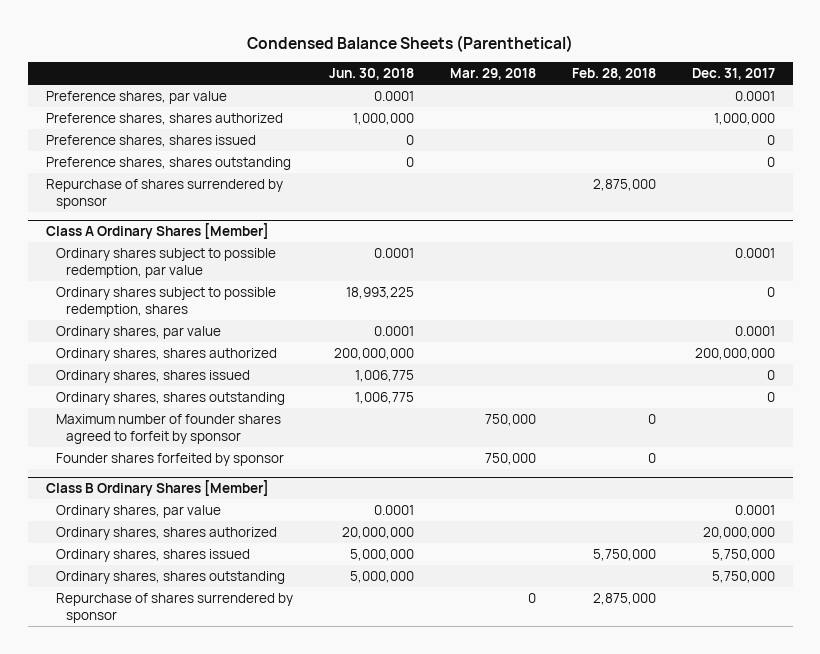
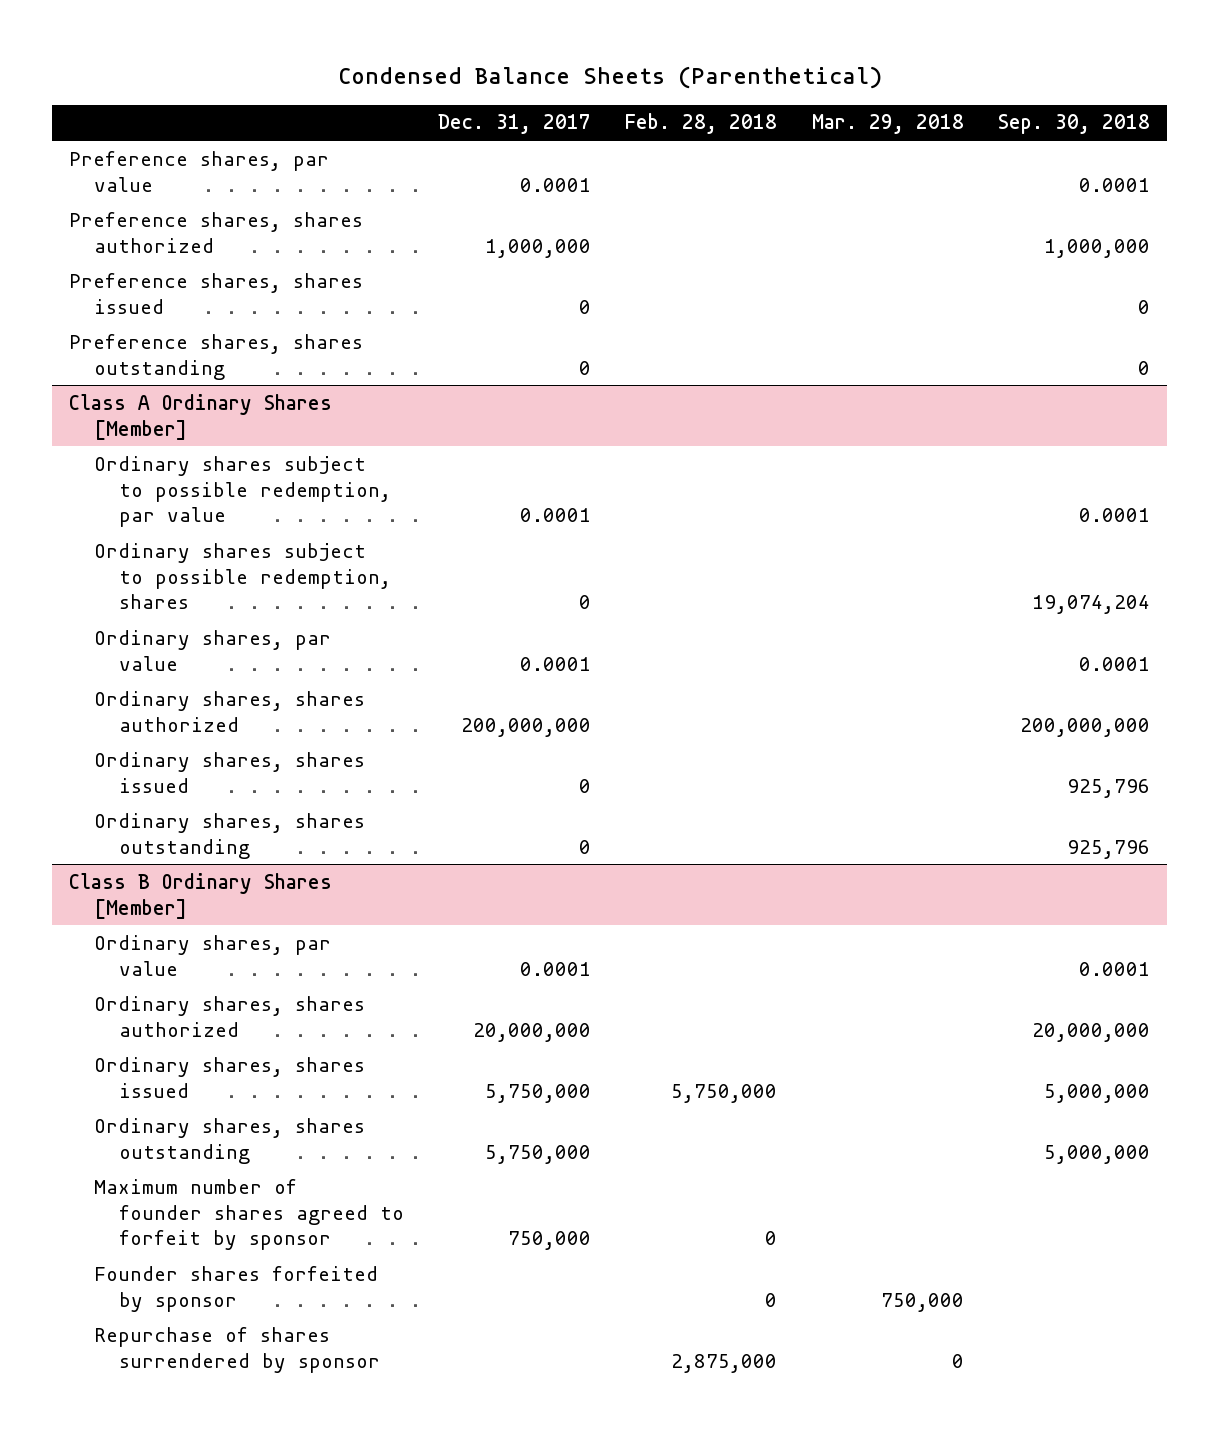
- | Jun. 30, 2018 | Mar. 29, 2018 | Feb. 28, 2018 | Dec. 31, 2017
+ | Dec. 31, 2017 | Feb. 28, 2018 | Mar. 29, 2018 | Sep. 30, 2018
- Repurchase of shares surrendered by sponsor | | | 2,875,000 |
@ Class A Ordinary Shares [Member]
- Maximum number of founder shares agreed to forfeit by sponsor | | 750,000 | 0 |
- Founder shares forfeited by sponsor | | 750,000 | 0 |
@ Class B Ordinary Shares [Member]
+ Maximum number of founder shares agreed to forfeit by sponsor | 750,000 | 0 | |
+ Founder shares forfeited by sponsor | | 0 | 750,000 |

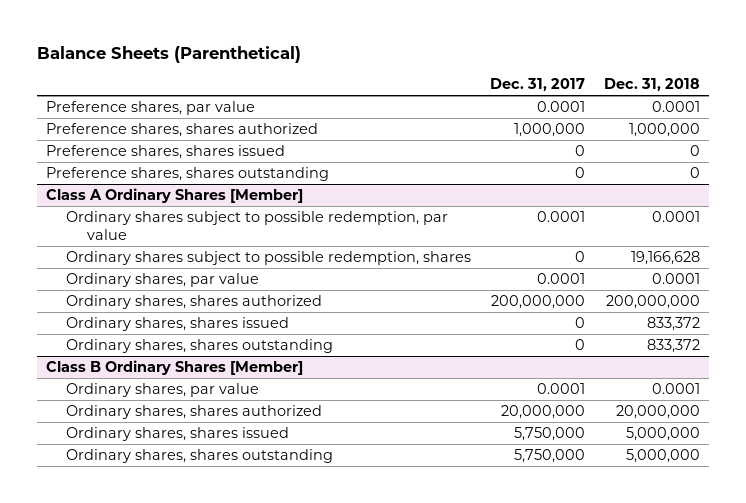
- Condensed Balance Sheets (Parenthetical)
+ Balance Sheets (Parenthetical)
- | Dec. 31, 2017 | Feb. 28, 2018 | Mar. 29, 2018 | Sep. 30, 2018
+ | Dec. 31, 2017 | Dec. 31, 2018
@ Class B Ordinary Shares [Member]
- Maximum number of founder shares agreed to forfeit by sponsor | 750,000 | 0 | |
- Founder shares forfeited by sponsor | | 0 | 750,000 |
- Repurchase of shares surrendered by sponsor | | 2,875,000 | 0 |

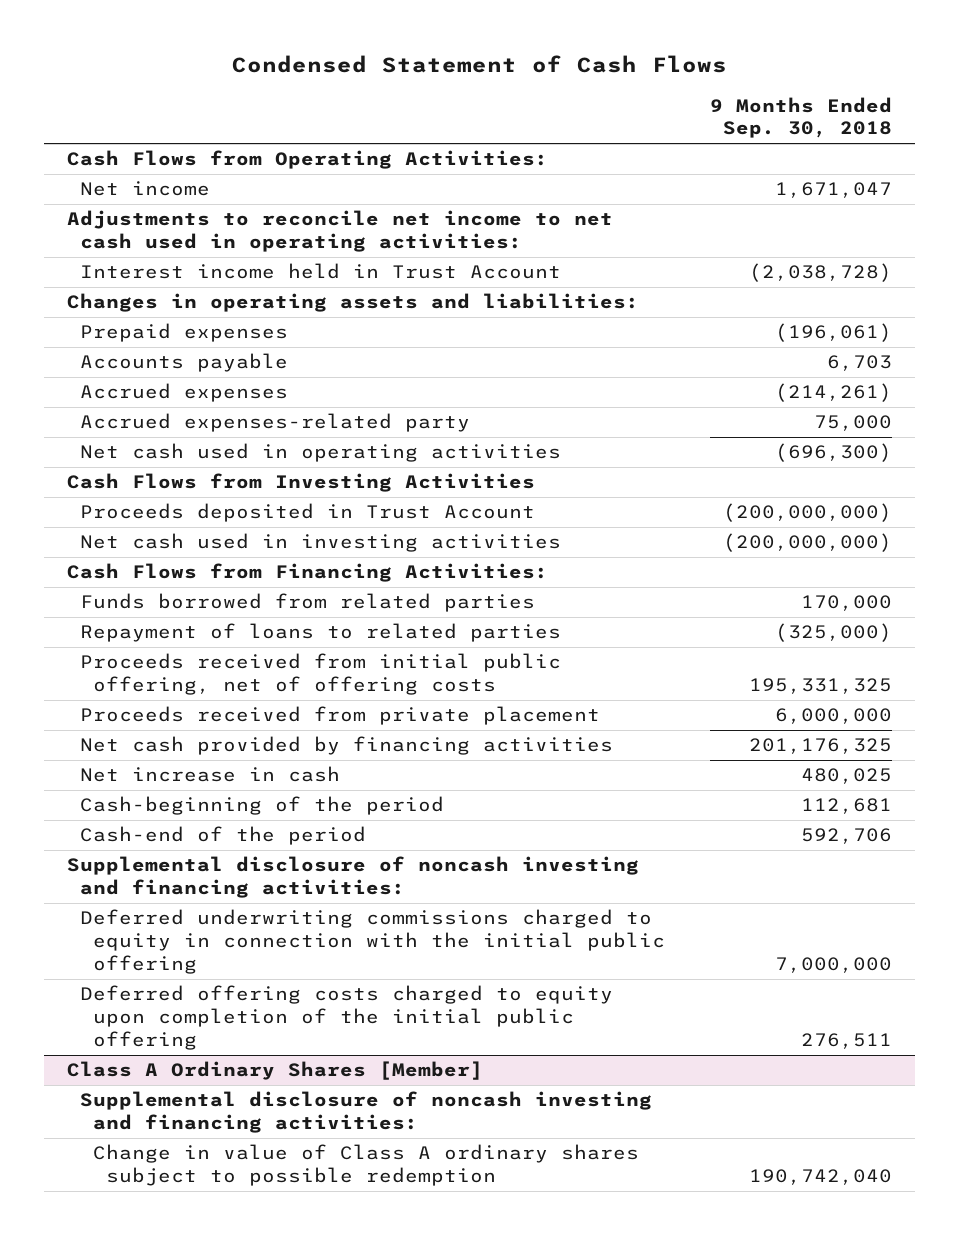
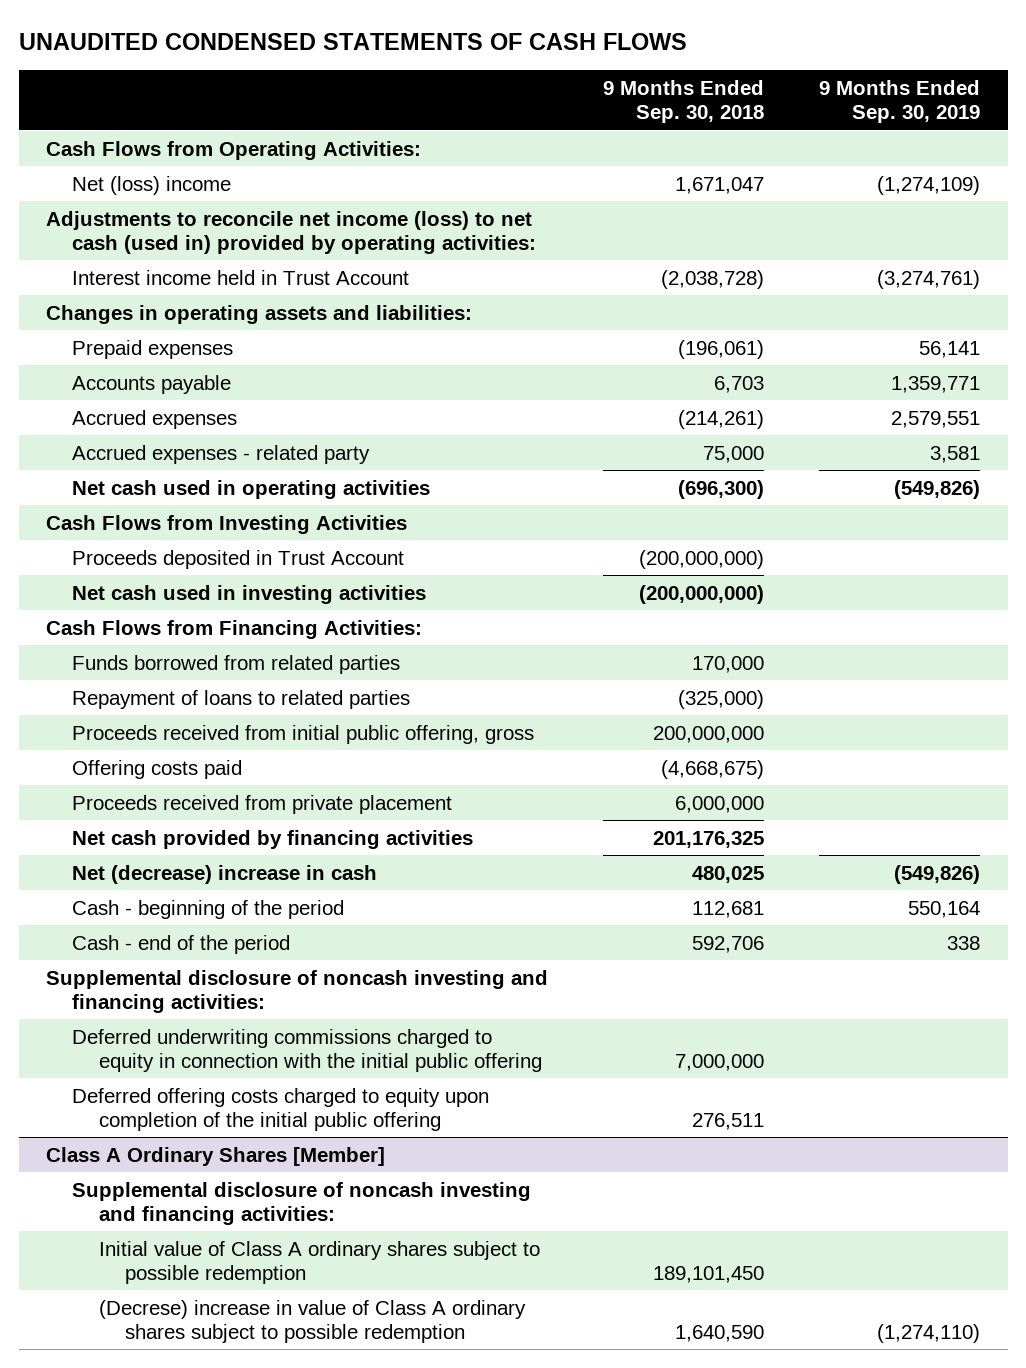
- Condensed Statement of Cash Flows
+ UNAUDITED CONDENSED STATEMENTS OF CASH FLOWS
- | 9 Months Ended Sep. 30, 2018
+ | 9 Months Ended Sep. 30, 2018 | 9 Months Ended Sep. 30, 2019
- Net income | 1,671,047
- Adjustments to reconcile net income to net cash used in operating activities:
+ Net (loss) income | 1,671,047 | (1,274,109)
+ Adjustments to reconcile net income (loss) to net cash (used in) provided by operating activities:
- Accrued expenses-related party | 75,000
+ Accrued expenses - related party | 75,000 | 3,581
- Proceeds received from initial public offering, net of offering costs | 195,331,325
+ Proceeds received from initial public offering, gross | 200,000,000 |
+ Offering costs paid | (4,668,675) |
- Net increase in cash | 480,025
- Cash-beginning of the period | 112,681
- Cash-end of the period | 592,706
+ Net (decrease) increase in cash | 480,025 | (549,826)
+ Cash - beginning of the period | 112,681 | 550,164
+ Cash - end of the period | 592,706 | 338
@ Class A Ordinary Shares [Member]
- Change in value of Class A ordinary shares subject to possible redemption | 190,742,040
+ Initial value of Class A ordinary shares subject to possible redemption | 189,101,450 |
+ (Decrese) increase in value of Class A ordinary shares subject to possible redemption | 1,640,590 | (1,274,110)

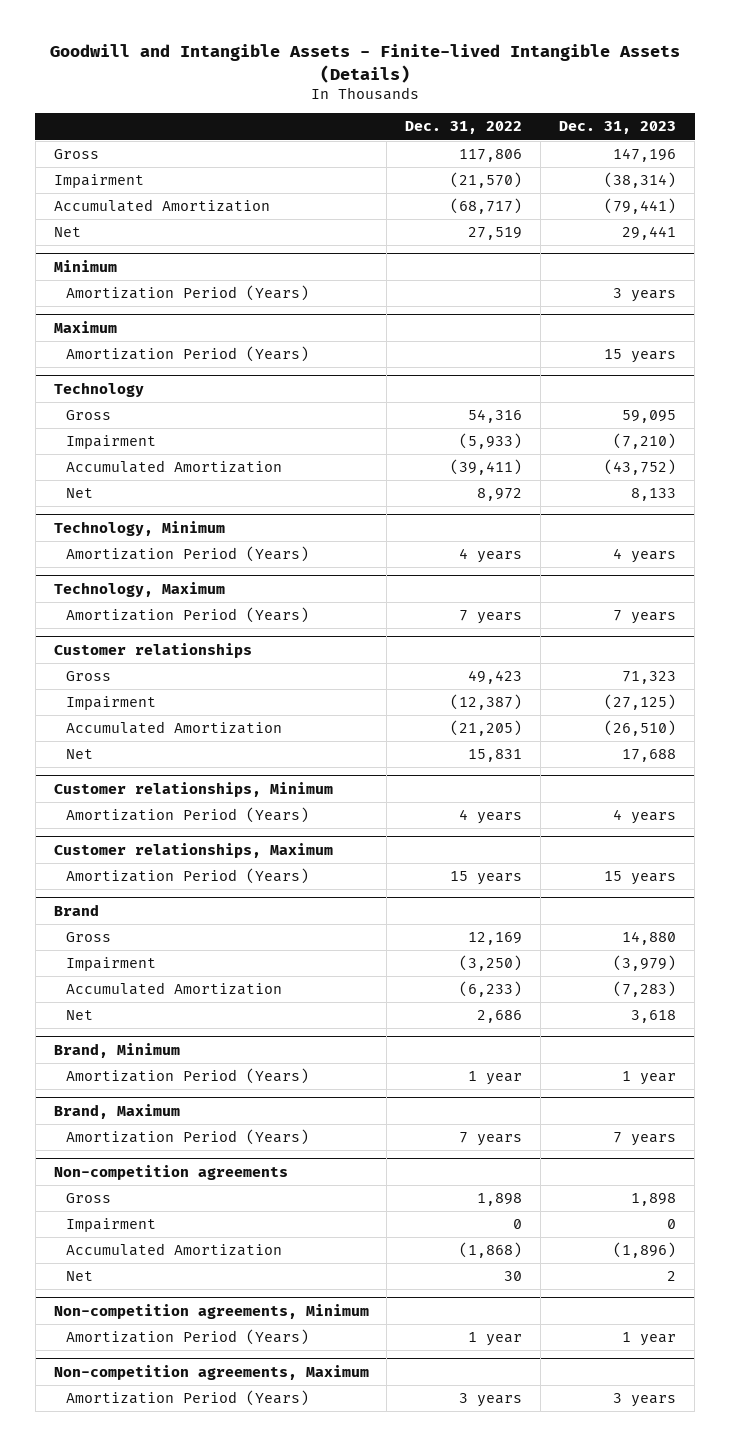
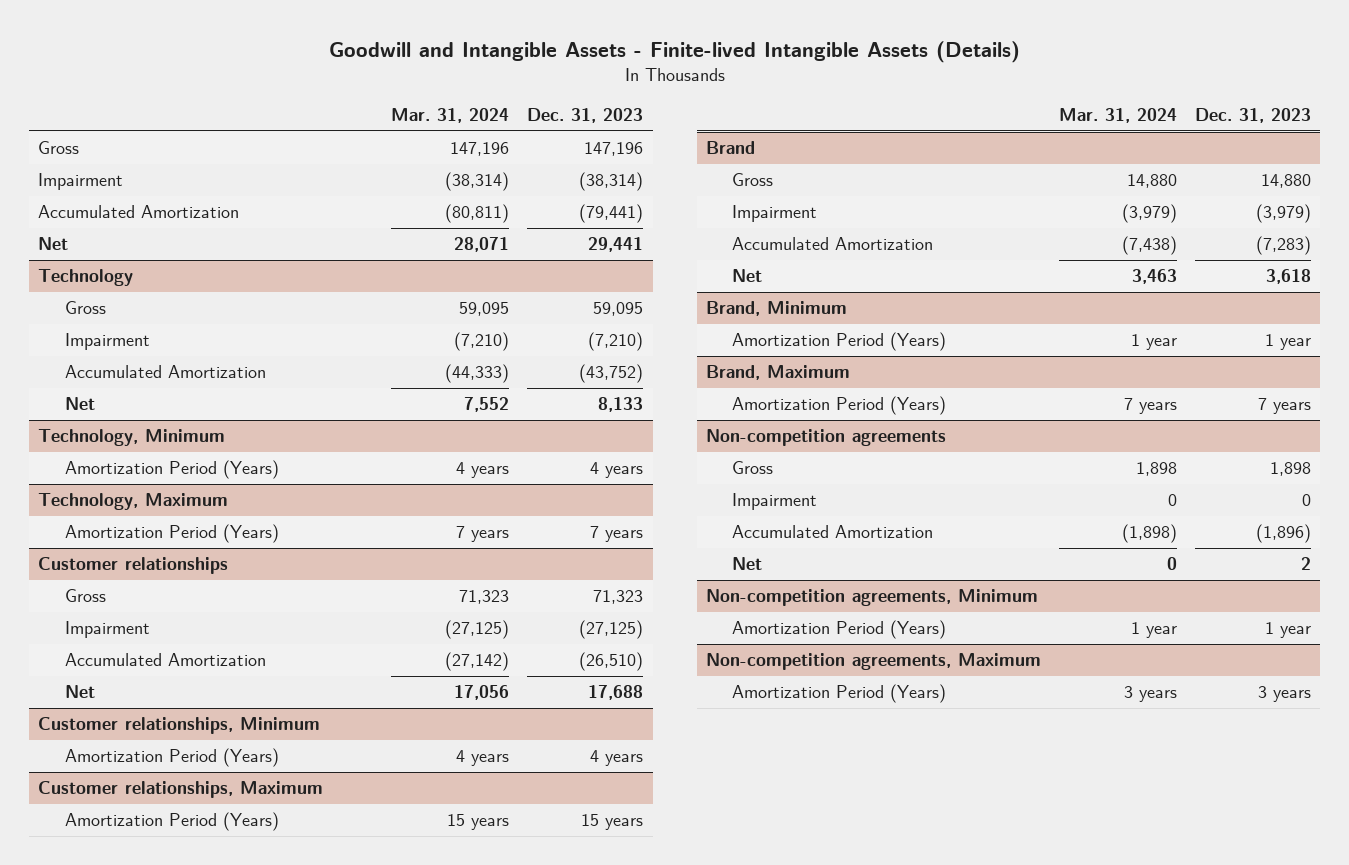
- | Dec. 31, 2022 | Dec. 31, 2023
+ | Mar. 31, 2024 | Dec. 31, 2023
- Minimum
- Amortization Period (Years) | | 3 years
- Maximum
- Amortization Period (Years) | | 15 years

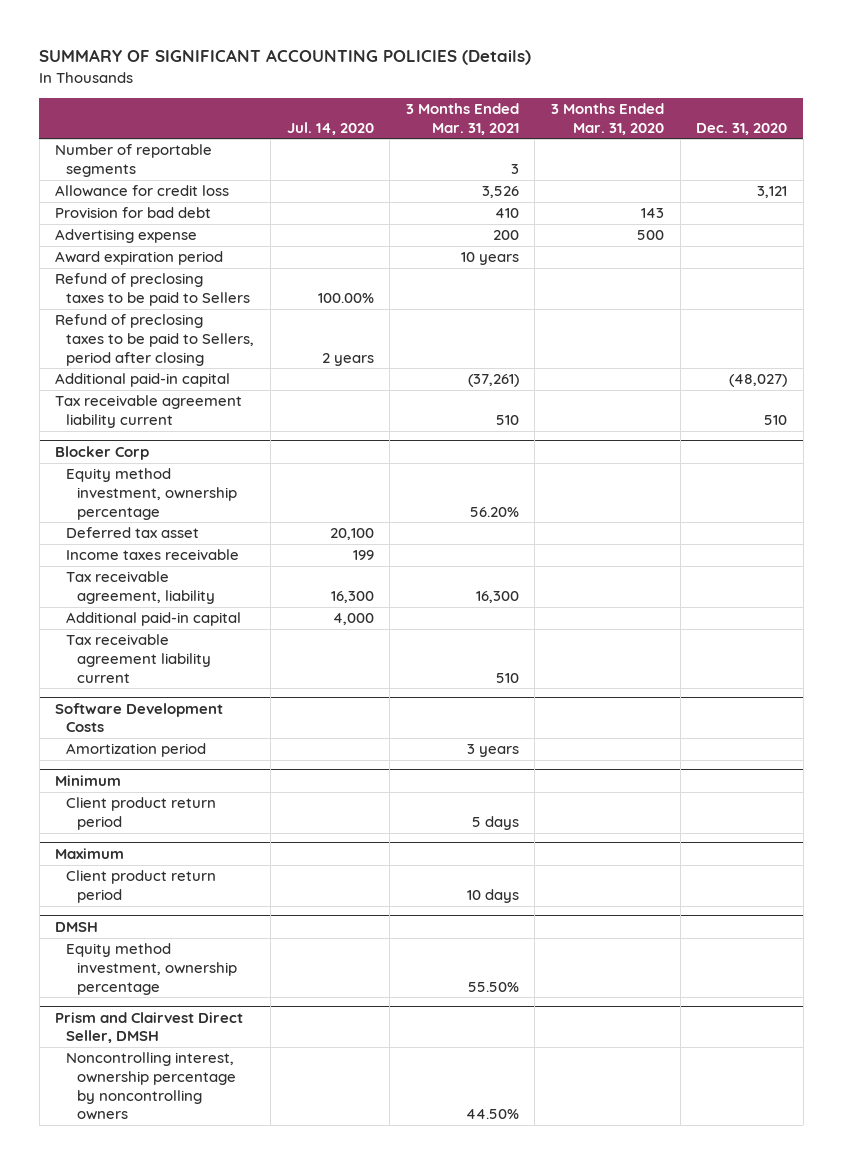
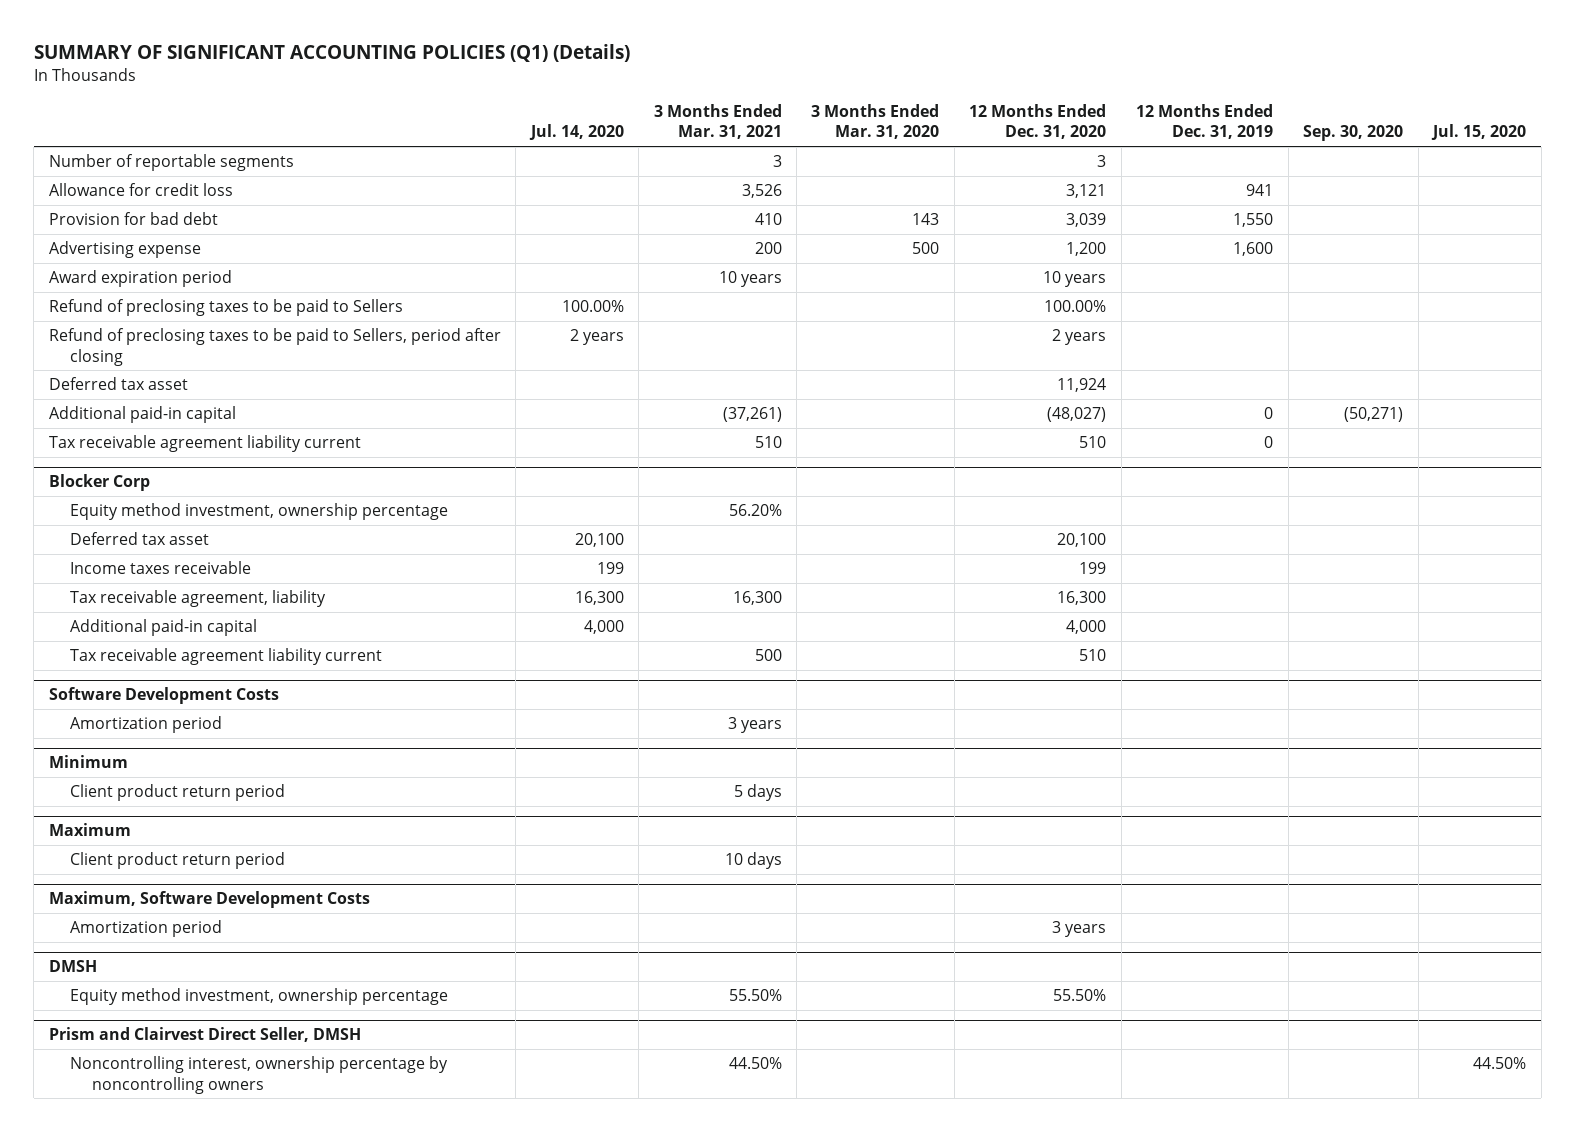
- SUMMARY OF SIGNIFICANT ACCOUNTING POLICIES (Details)
+ SUMMARY OF SIGNIFICANT ACCOUNTING POLICIES (Q1) (Details)
- | Jul. 14, 2020 | 3 Months Ended Mar. 31, 2021 | 3 Months Ended Mar. 31, 2020 | Dec. 31, 2020
+ | Jul. 14, 2020 | 3 Months Ended Mar. 31, 2021 | 3 Months Ended Mar. 31, 2020 | 12 Months Ended Dec. 31, 2020 | 12 Months Ended Dec. 31, 2019 | Sep. 30, 2020 | Jul. 15, 2020
+ Deferred tax asset | | | | 11,924 | | |
@ Blocker Corp
- Tax receivable agreement liability current | | 510 | |
+ Tax receivable agreement liability current | | 500 | | 510 | | |
+ Maximum, Software Development Costs
+ Amortization period | | | | 3 years | | |

